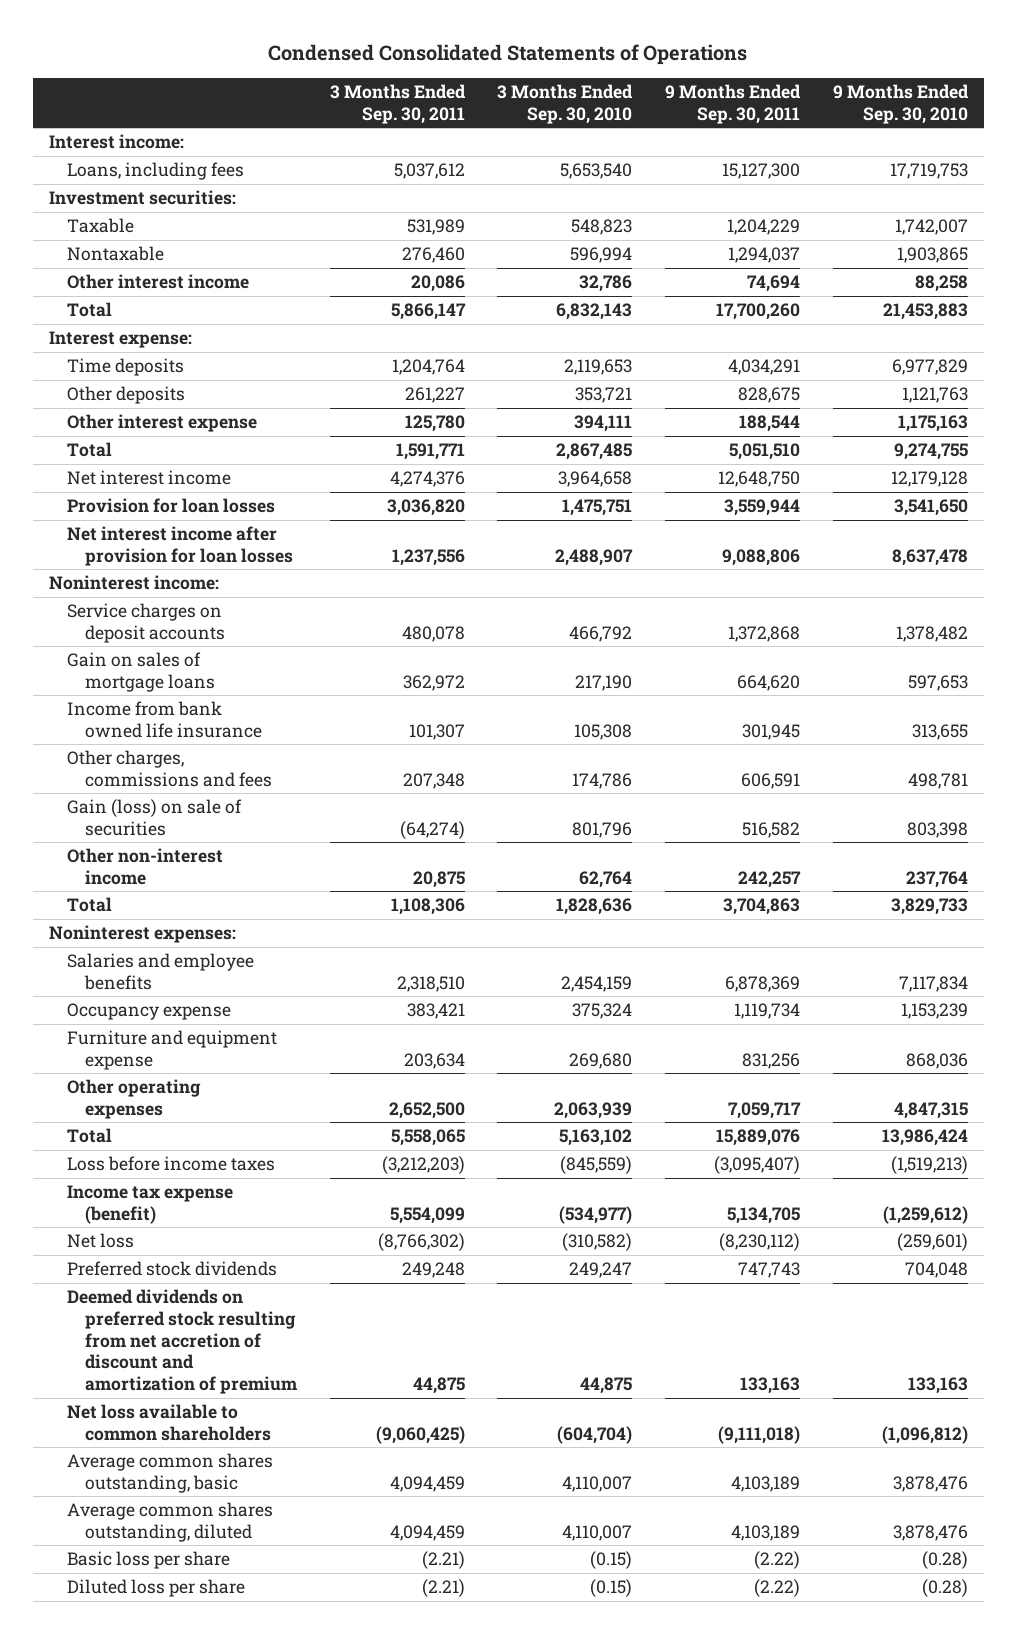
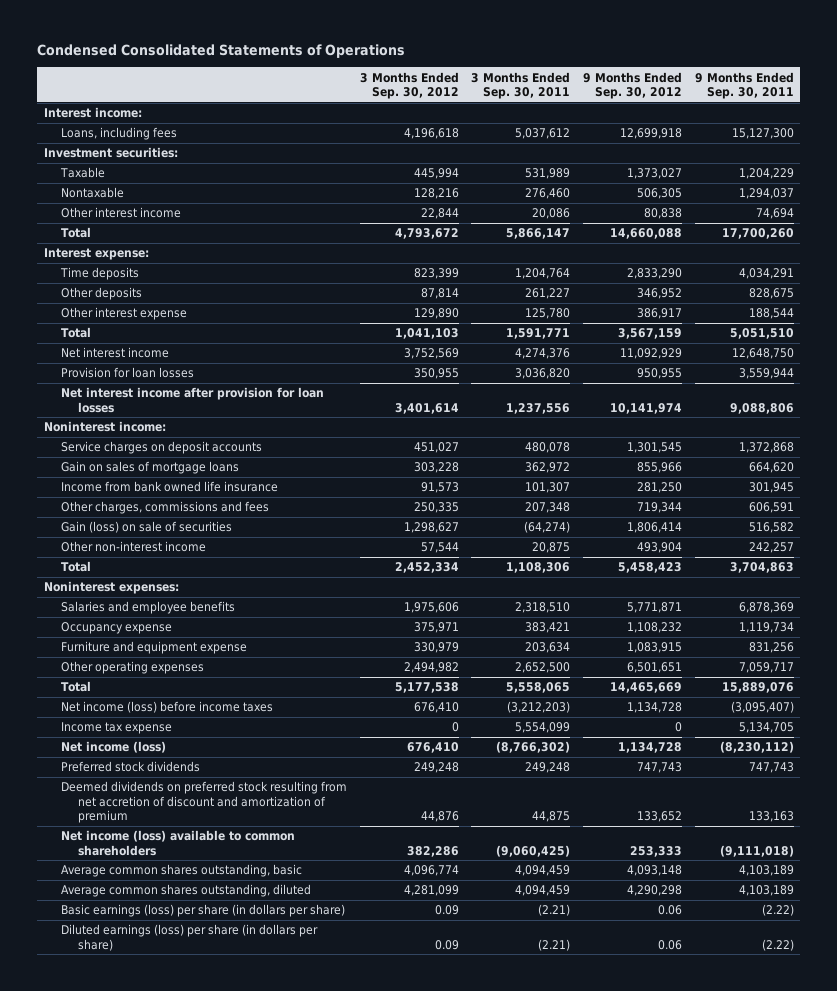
- | 3 Months Ended Sep. 30, 2011 | 3 Months Ended Sep. 30, 2010 | 9 Months Ended Sep. 30, 2011 | 9 Months Ended Sep. 30, 2010
+ | 3 Months Ended Sep. 30, 2012 | 3 Months Ended Sep. 30, 2011 | 9 Months Ended Sep. 30, 2012 | 9 Months Ended Sep. 30, 2011
- Loss before income taxes | (3,212,203) | (845,559) | (3,095,407) | (1,519,213)
- Income tax expense (benefit) | 5,554,099 | (534,977) | 5,134,705 | (1,259,612)
- Net loss | (8,766,302) | (310,582) | (8,230,112) | (259,601)
+ Net income (loss) before income taxes | 676,410 | (3,212,203) | 1,134,728 | (3,095,407)
+ Income tax expense | 0 | 5,554,099 | 0 | 5,134,705
+ Net income (loss) | 676,410 | (8,766,302) | 1,134,728 | (8,230,112)
- Net loss available to common shareholders | (9,060,425) | (604,704) | (9,111,018) | (1,096,812)
+ Net income (loss) available to common shareholders | 382,286 | (9,060,425) | 253,333 | (9,111,018)
- Basic loss per share | (2.21) | (0.15) | (2.22) | (0.28)
- Diluted loss per share | (2.21) | (0.15) | (2.22) | (0.28)
+ Basic earnings (loss) per share (in dollars per share) | 0.09 | (2.21) | 0.06 | (2.22)
+ Diluted earnings (loss) per share (in dollars per share) | 0.09 | (2.21) | 0.06 | (2.22)

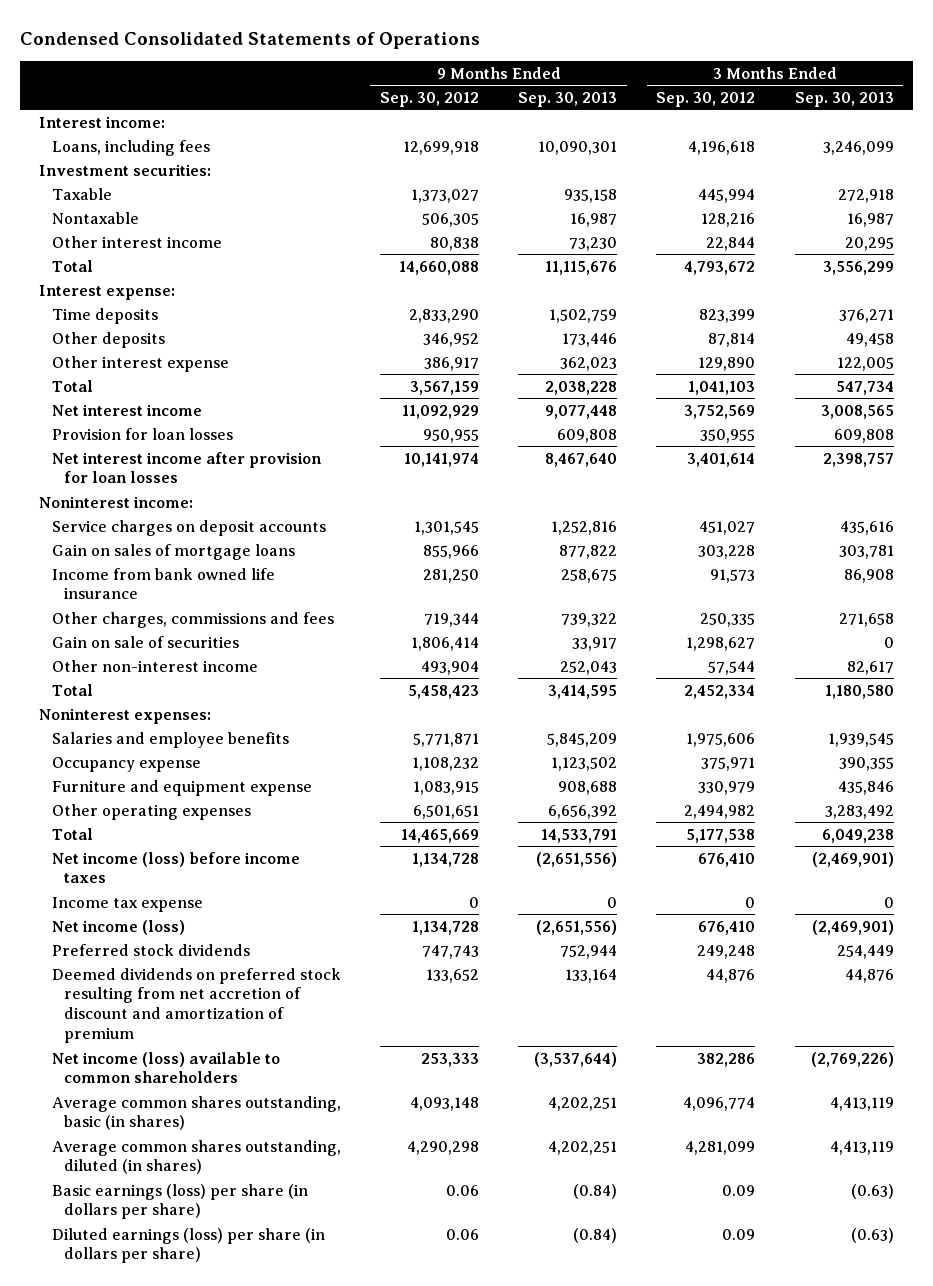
- | 3 Months Ended Sep. 30, 2012 | 3 Months Ended Sep. 30, 2011 | 9 Months Ended Sep. 30, 2012 | 9 Months Ended Sep. 30, 2011
+ | 9 Months Ended Sep. 30, 2012 | 9 Months Ended Sep. 30, 2013 | 3 Months Ended Sep. 30, 2012 | 3 Months Ended Sep. 30, 2013
- Gain (loss) on sale of securities | 1,298,627 | (64,274) | 1,806,414 | 516,582
+ Gain on sale of securities | 1,806,414 | 33,917 | 1,298,627 | 0
- Average common shares outstanding, basic | 4,096,774 | 4,094,459 | 4,093,148 | 4,103,189
- Average common shares outstanding, diluted | 4,281,099 | 4,094,459 | 4,290,298 | 4,103,189
+ Average common shares outstanding, basic (in shares) | 4,093,148 | 4,202,251 | 4,096,774 | 4,413,119
+ Average common shares outstanding, diluted (in shares) | 4,290,298 | 4,202,251 | 4,281,099 | 4,413,119

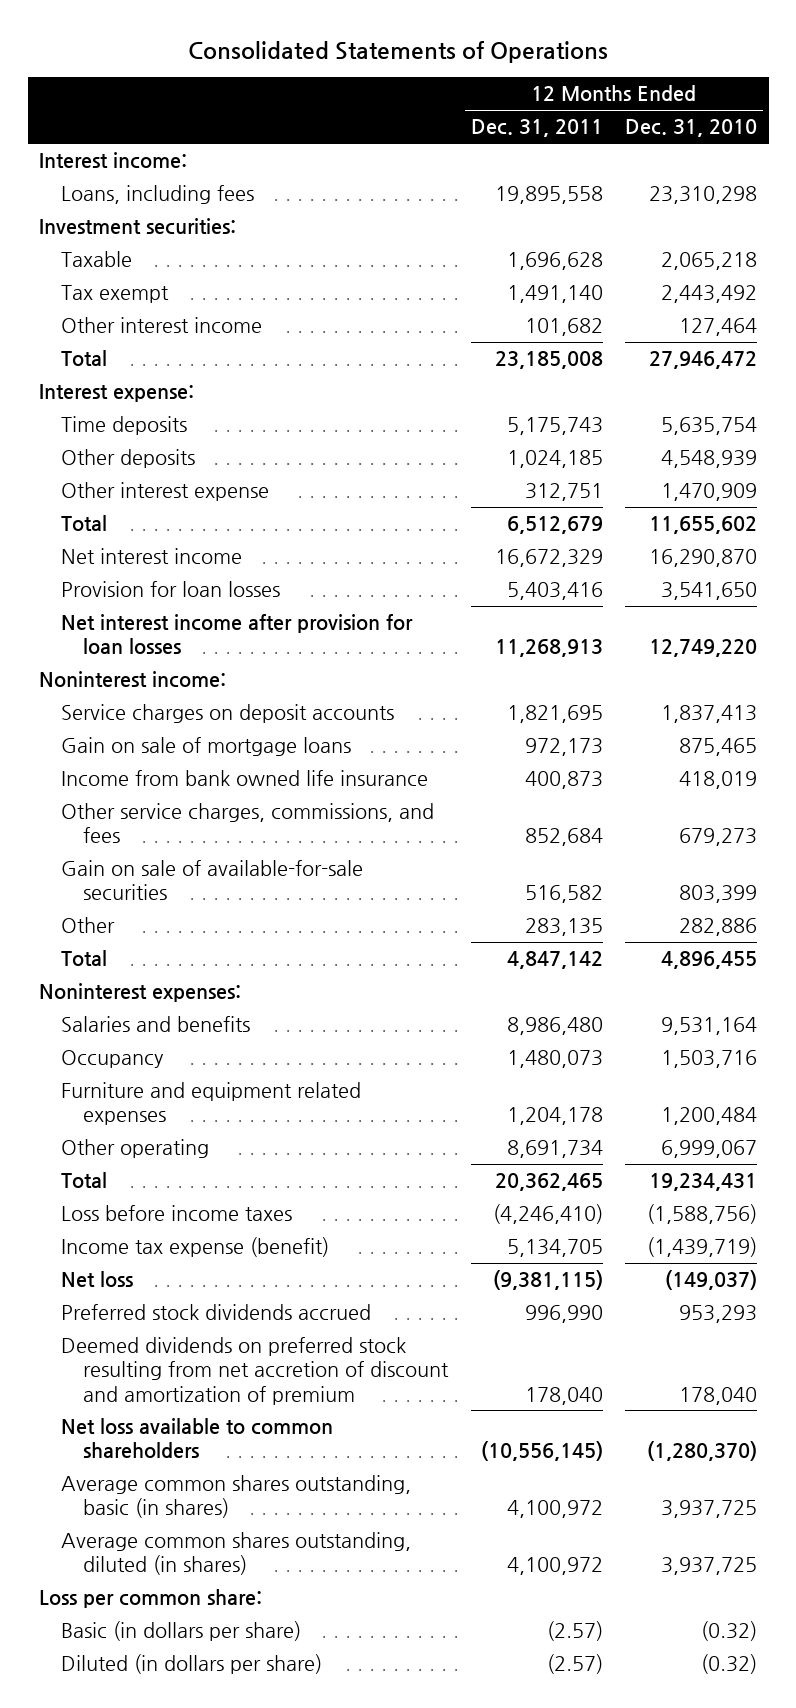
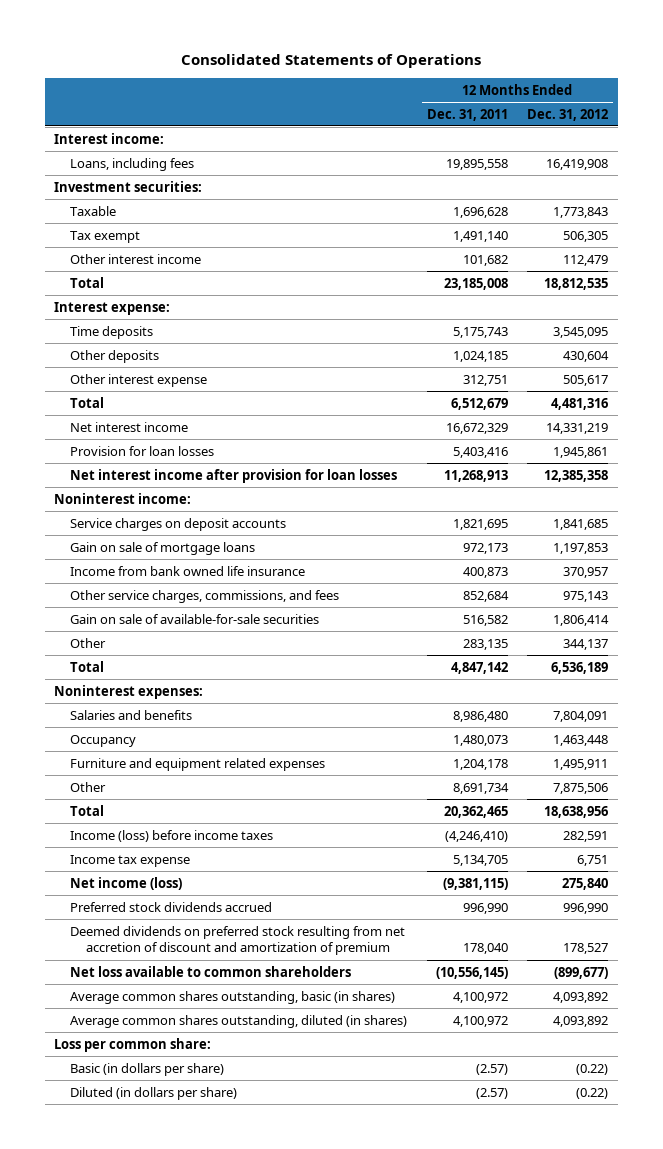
- | 12 Months Ended Dec. 31, 2011 | 12 Months Ended Dec. 31, 2010
+ | 12 Months Ended Dec. 31, 2011 | 12 Months Ended Dec. 31, 2012
- Other operating | 8,691,734 | 6,999,067
+ Other | 8,691,734 | 7,875,506
- Loss before income taxes | (4,246,410) | (1,588,756)
- Income tax expense (benefit) | 5,134,705 | (1,439,719)
- Net loss | (9,381,115) | (149,037)
+ Income (loss) before income taxes | (4,246,410) | 282,591
+ Income tax expense | 5,134,705 | 6,751
+ Net income (loss) | (9,381,115) | 275,840

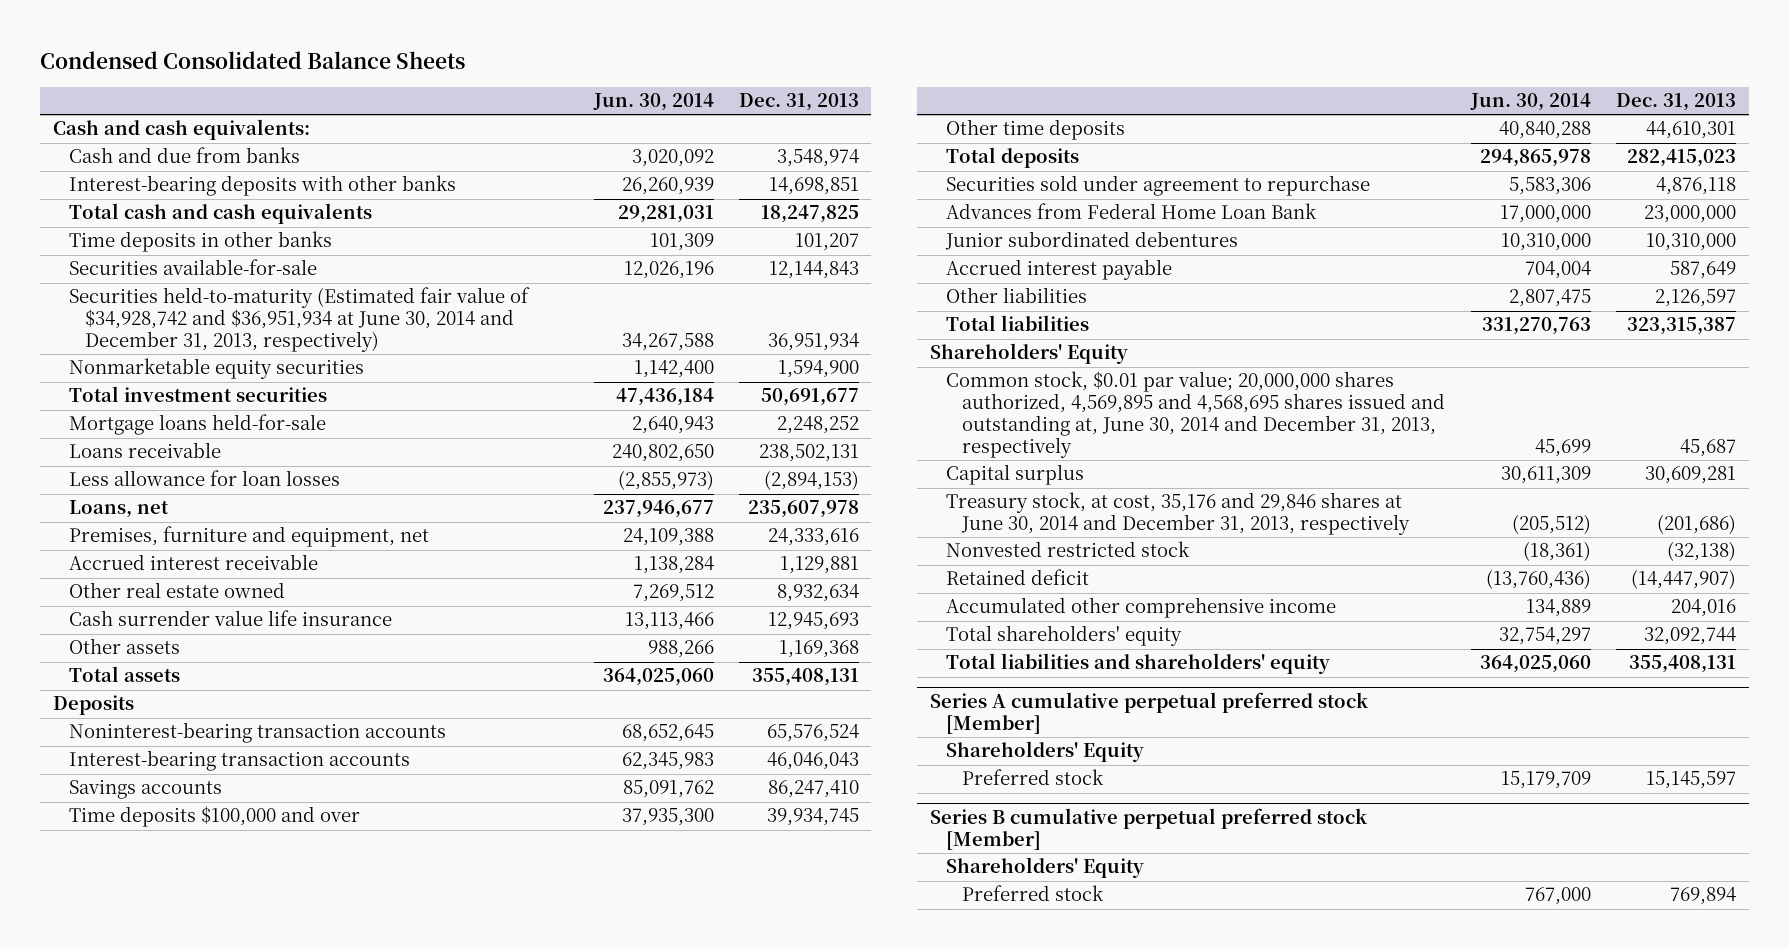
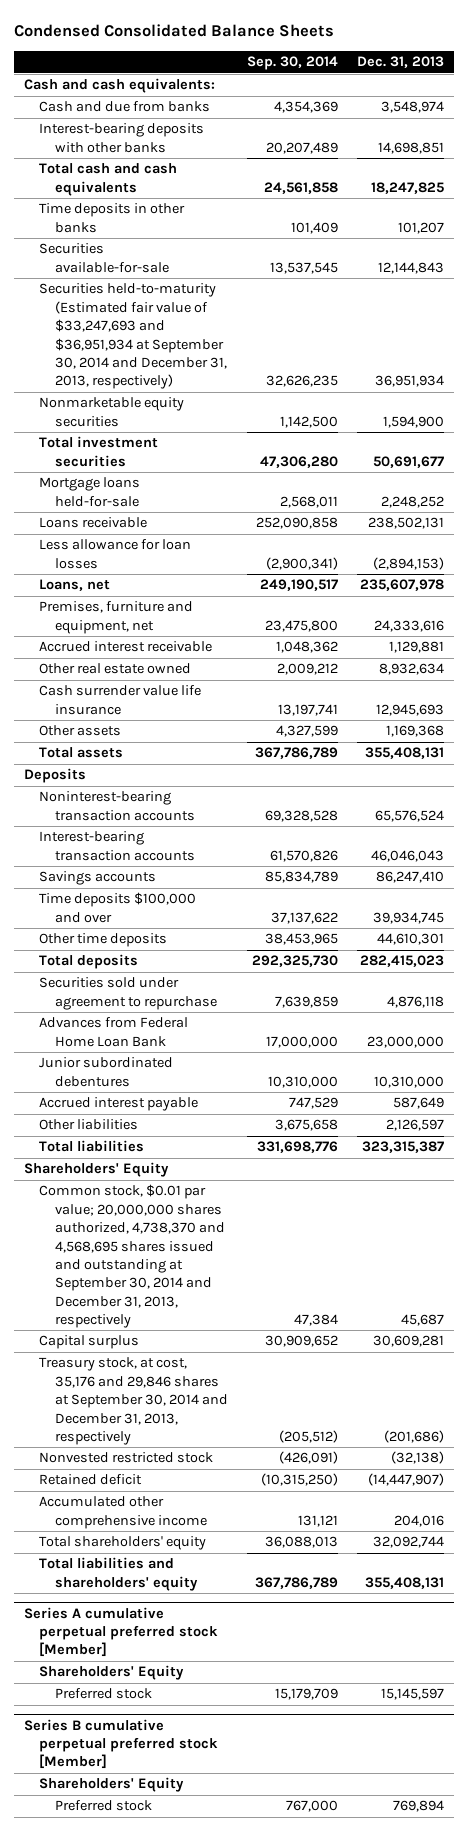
- | Jun. 30, 2014 | Dec. 31, 2013
+ | Sep. 30, 2014 | Dec. 31, 2013
- Securities held-to-maturity (Estimated fair value of $34,928,742 and $36,951,934 at June 30, 2014 and December 31, 2013, respectively) | 34,267,588 | 36,951,934
+ Securities held-to-maturity (Estimated fair value of $33,247,693 and $36,951,934 at September 30, 2014 and December 31, 2013, respectively) | 32,626,235 | 36,951,934
- Common stock, $0.01 par value; 20,000,000 shares authorized, 4,569,895 and 4,568,695 shares issued and outstanding at, June 30, 2014 and December 31, 2013, respectively | 45,699 | 45,687
+ Common stock, $0.01 par value; 20,000,000 shares authorized, 4,738,370 and 4,568,695 shares issued and outstanding at September 30, 2014 and December 31, 2013, respectively | 47,384 | 45,687
- Treasury stock, at cost, 35,176 and 29,846 shares at June 30, 2014 and December 31, 2013, respectively | (205,512) | (201,686)
+ Treasury stock, at cost, 35,176 and 29,846 shares at September 30, 2014 and December 31, 2013, respectively | (205,512) | (201,686)

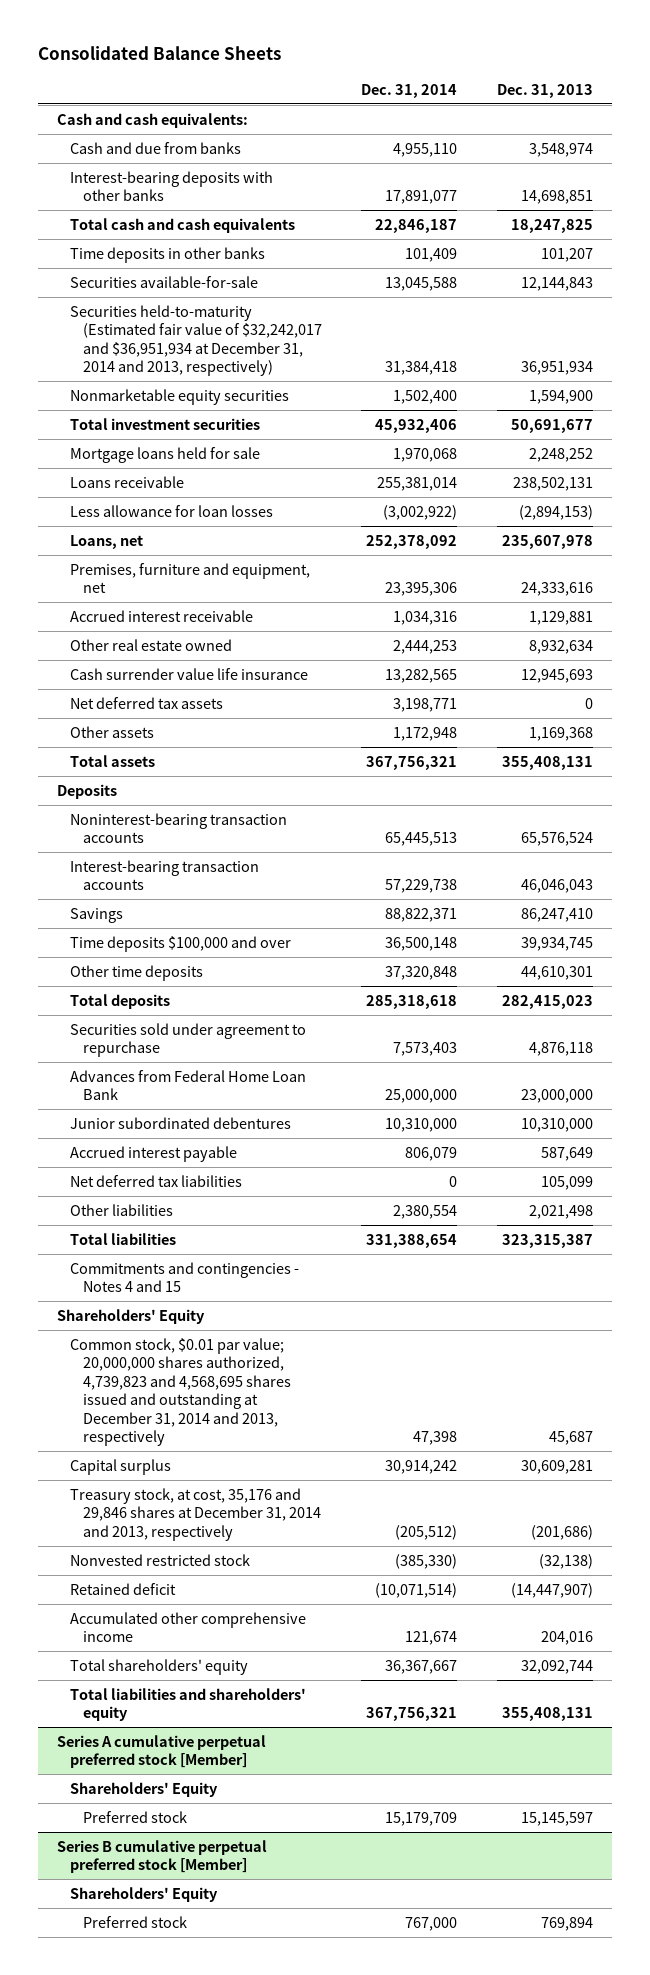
- Condensed Consolidated Balance Sheets
+ Consolidated Balance Sheets
- | Sep. 30, 2014 | Dec. 31, 2013
+ | Dec. 31, 2014 | Dec. 31, 2013
- Securities held-to-maturity (Estimated fair value of $33,247,693 and $36,951,934 at September 30, 2014 and December 31, 2013, respectively) | 32,626,235 | 36,951,934
+ Securities held-to-maturity (Estimated fair value of $32,242,017 and $36,951,934 at December 31, 2014 and 2013, respectively) | 31,384,418 | 36,951,934
- Mortgage loans held-for-sale | 2,568,011 | 2,248,252
+ Mortgage loans held for sale | 1,970,068 | 2,248,252
+ Net deferred tax assets | 3,198,771 | 0
- Savings accounts | 85,834,789 | 86,247,410
+ Savings | 88,822,371 | 86,247,410
- Other liabilities | 3,675,658 | 2,126,597
+ Net deferred tax liabilities | 0 | 105,099
+ Other liabilities | 2,380,554 | 2,021,498
+ Commitments and contingencies - Notes 4 and 15
- Common stock, $0.01 par value; 20,000,000 shares authorized, 4,738,370 and 4,568,695 shares issued and outstanding at September 30, 2014 and December 31, 2013, respectively | 47,384 | 45,687
+ Common stock, $0.01 par value; 20,000,000 shares authorized, 4,739,823 and 4,568,695 shares issued and outstanding at December 31, 2014 and 2013, respectively | 47,398 | 45,687
- Treasury stock, at cost, 35,176 and 29,846 shares at September 30, 2014 and December 31, 2013, respectively | (205,512) | (201,686)
+ Treasury stock, at cost, 35,176 and 29,846 shares at December 31, 2014 and 2013, respectively | (205,512) | (201,686)

